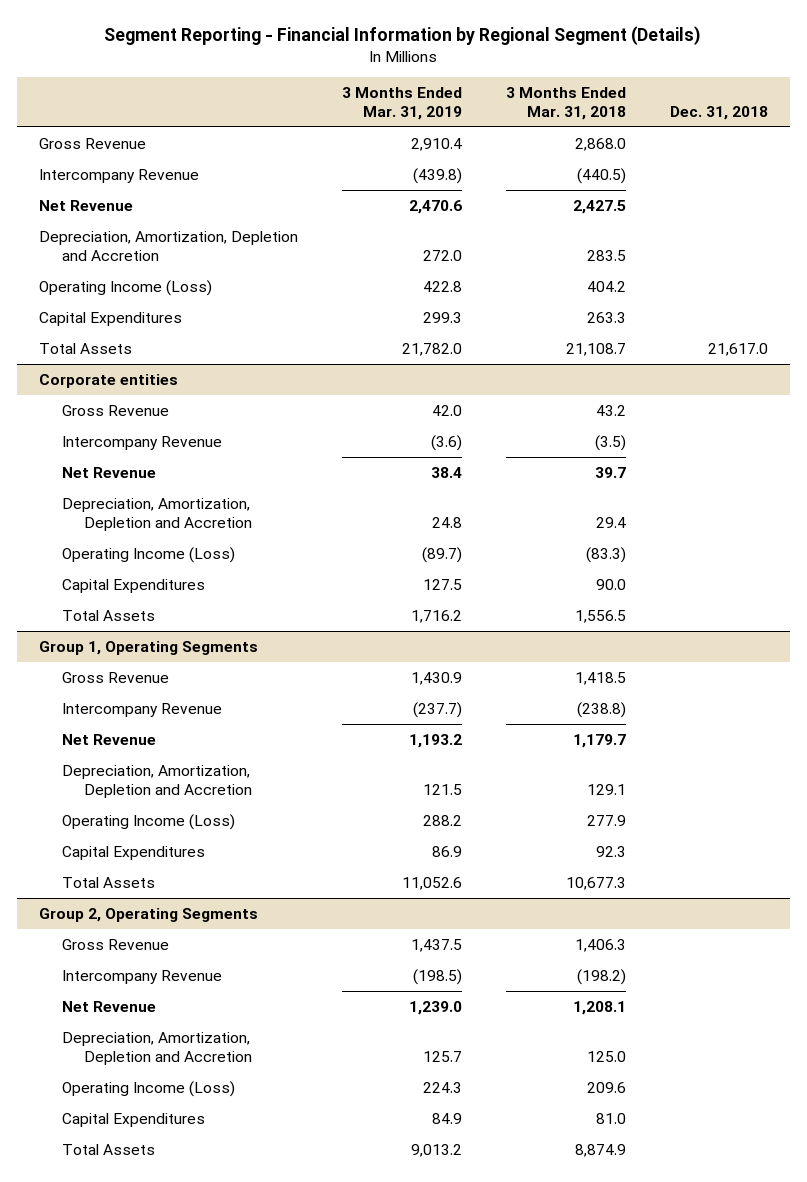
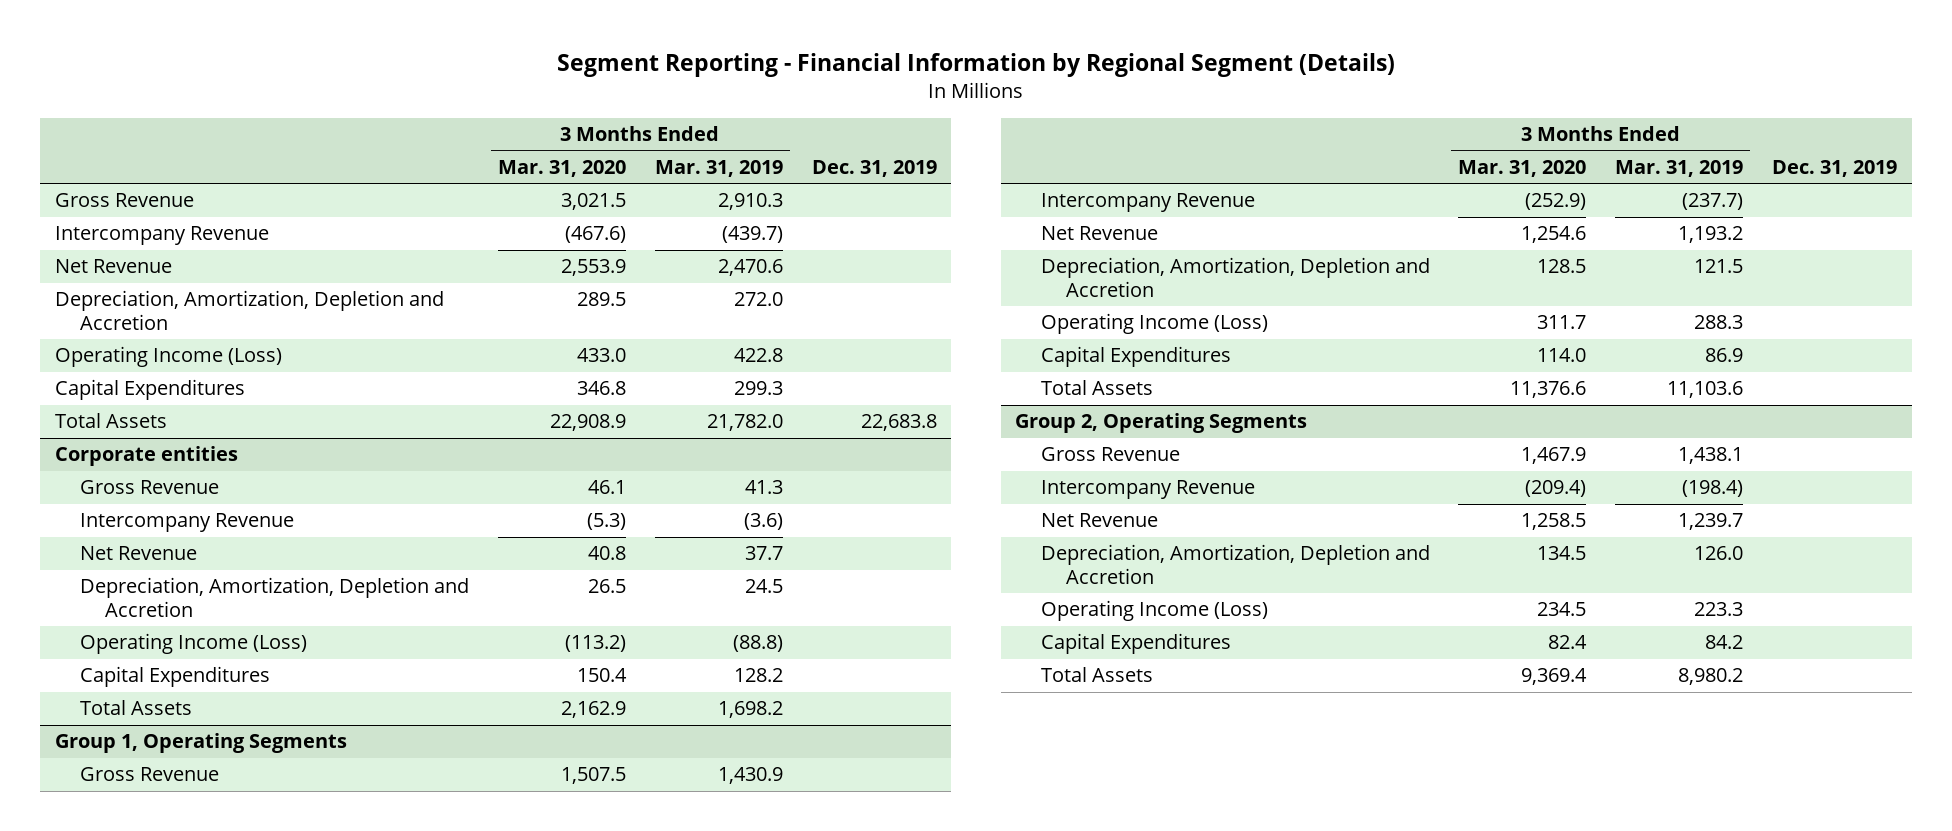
- | 3 Months Ended Mar. 31, 2019 | 3 Months Ended Mar. 31, 2018 | Dec. 31, 2018
+ | 3 Months Ended Mar. 31, 2020 | 3 Months Ended Mar. 31, 2019 | Dec. 31, 2019
- Gross Revenue | 2,910.4 | 2,868.0 |
- Intercompany Revenue | (439.8) | (440.5) |
+ Gross Revenue | 3,021.5 | 2,910.3 |
+ Intercompany Revenue | (467.6) | (439.7) |
@ Corporate entities
- Gross Revenue | 42.0 | 43.2 |
+ Gross Revenue | 46.1 | 41.3 |
- Net Revenue | 38.4 | 39.7 |
- Depreciation, Amortization, Depletion and Accretion | 24.8 | 29.4 |
- Operating Income (Loss) | (89.7) | (83.3) |
- Capital Expenditures | 127.5 | 90.0 |
- Total Assets | 1,716.2 | 1,556.5 |
+ Net Revenue | 40.8 | 37.7 |
+ Depreciation, Amortization, Depletion and Accretion | 26.5 | 24.5 |
+ Operating Income (Loss) | (113.2) | (88.8) |
+ Capital Expenditures | 150.4 | 128.2 |
+ Total Assets | 2,162.9 | 1,698.2 |
@ Group 1, Operating Segments
- Operating Income (Loss) | 288.2 | 277.9 |
+ Operating Income (Loss) | 311.7 | 288.3 |
- Total Assets | 11,052.6 | 10,677.3 |
+ Total Assets | 11,376.6 | 11,103.6 |
@ Group 2, Operating Segments
- Gross Revenue | 1,437.5 | 1,406.3 |
- Intercompany Revenue | (198.5) | (198.2) |
- Net Revenue | 1,239.0 | 1,208.1 |
- Depreciation, Amortization, Depletion and Accretion | 125.7 | 125.0 |
- Operating Income (Loss) | 224.3 | 209.6 |
- Capital Expenditures | 84.9 | 81.0 |
- Total Assets | 9,013.2 | 8,874.9 |
+ Gross Revenue | 1,467.9 | 1,438.1 |
+ Intercompany Revenue | (209.4) | (198.4) |
+ Net Revenue | 1,258.5 | 1,239.7 |
+ Depreciation, Amortization, Depletion and Accretion | 134.5 | 126.0 |
+ Operating Income (Loss) | 234.5 | 223.3 |
+ Capital Expenditures | 82.4 | 84.2 |
+ Total Assets | 9,369.4 | 8,980.2 |

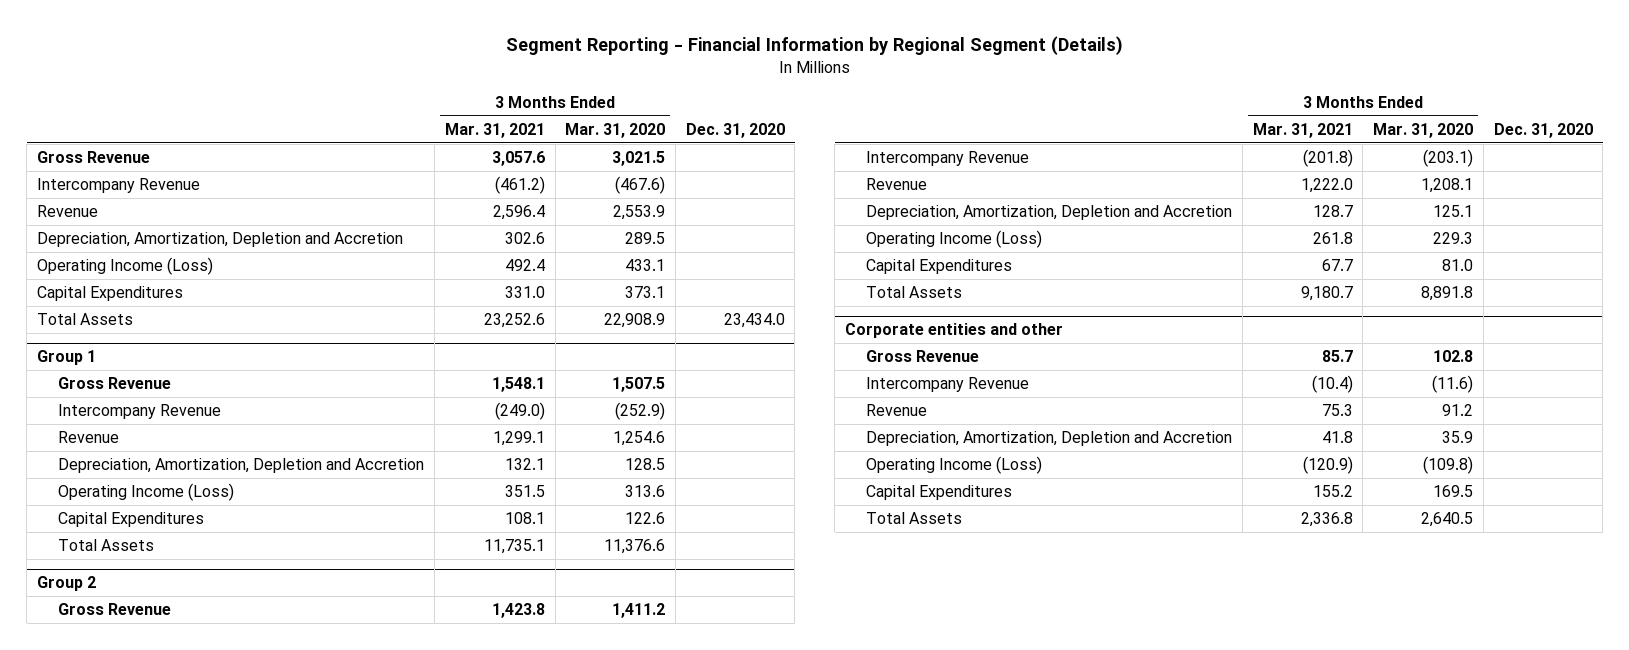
- | 3 Months Ended Mar. 31, 2020 | 3 Months Ended Mar. 31, 2019 | Dec. 31, 2019
+ | 3 Months Ended Mar. 31, 2021 | 3 Months Ended Mar. 31, 2020 | Dec. 31, 2020
- Net Revenue | 2,553.9 | 2,470.6 |
+ Revenue | 2,596.4 | 2,553.9 |
- Operating Income (Loss) | 433.0 | 422.8 |
- Capital Expenditures | 346.8 | 299.3 |
+ Operating Income (Loss) | 492.4 | 433.1 |
+ Capital Expenditures | 331.0 | 373.1 |
- Corporate entities
- Gross Revenue | 46.1 | 41.3 |
- Intercompany Revenue | (5.3) | (3.6) |
- Net Revenue | 40.8 | 37.7 |
- Depreciation, Amortization, Depletion and Accretion | 26.5 | 24.5 |
- Operating Income (Loss) | (113.2) | (88.8) |
- Capital Expenditures | 150.4 | 128.2 |
- Total Assets | 2,162.9 | 1,698.2 |
- Group 1, Operating Segments
+ Group 1
- Net Revenue | 1,254.6 | 1,193.2 |
+ Revenue | 1,299.1 | 1,254.6 |
- Operating Income (Loss) | 311.7 | 288.3 |
- Capital Expenditures | 114.0 | 86.9 |
+ Operating Income (Loss) | 351.5 | 313.6 |
+ Capital Expenditures | 108.1 | 122.6 |
- Group 2, Operating Segments
- Gross Revenue | 1,467.9 | 1,438.1 |
- Intercompany Revenue | (209.4) | (198.4) |
- Net Revenue | 1,258.5 | 1,239.7 |
- Depreciation, Amortization, Depletion and Accretion | 134.5 | 126.0 |
- Operating Income (Loss) | 234.5 | 223.3 |
- Capital Expenditures | 82.4 | 84.2 |
- Total Assets | 9,369.4 | 8,980.2 |
+ Group 2
+ Gross Revenue | 1,423.8 | 1,411.2 |
+ Intercompany Revenue | (201.8) | (203.1) |
+ Revenue | 1,222.0 | 1,208.1 |
+ Depreciation, Amortization, Depletion and Accretion | 128.7 | 125.1 |
+ Operating Income (Loss) | 261.8 | 229.3 |
+ Capital Expenditures | 67.7 | 81.0 |
+ Total Assets | 9,180.7 | 8,891.8 |
+ Corporate entities and other
+ Gross Revenue | 85.7 | 102.8 |
+ Intercompany Revenue | (10.4) | (11.6) |
+ Revenue | 75.3 | 91.2 |
+ Depreciation, Amortization, Depletion and Accretion | 41.8 | 35.9 |
+ Operating Income (Loss) | (120.9) | (109.8) |
+ Capital Expenditures | 155.2 | 169.5 |
+ Total Assets | 2,336.8 | 2,640.5 |

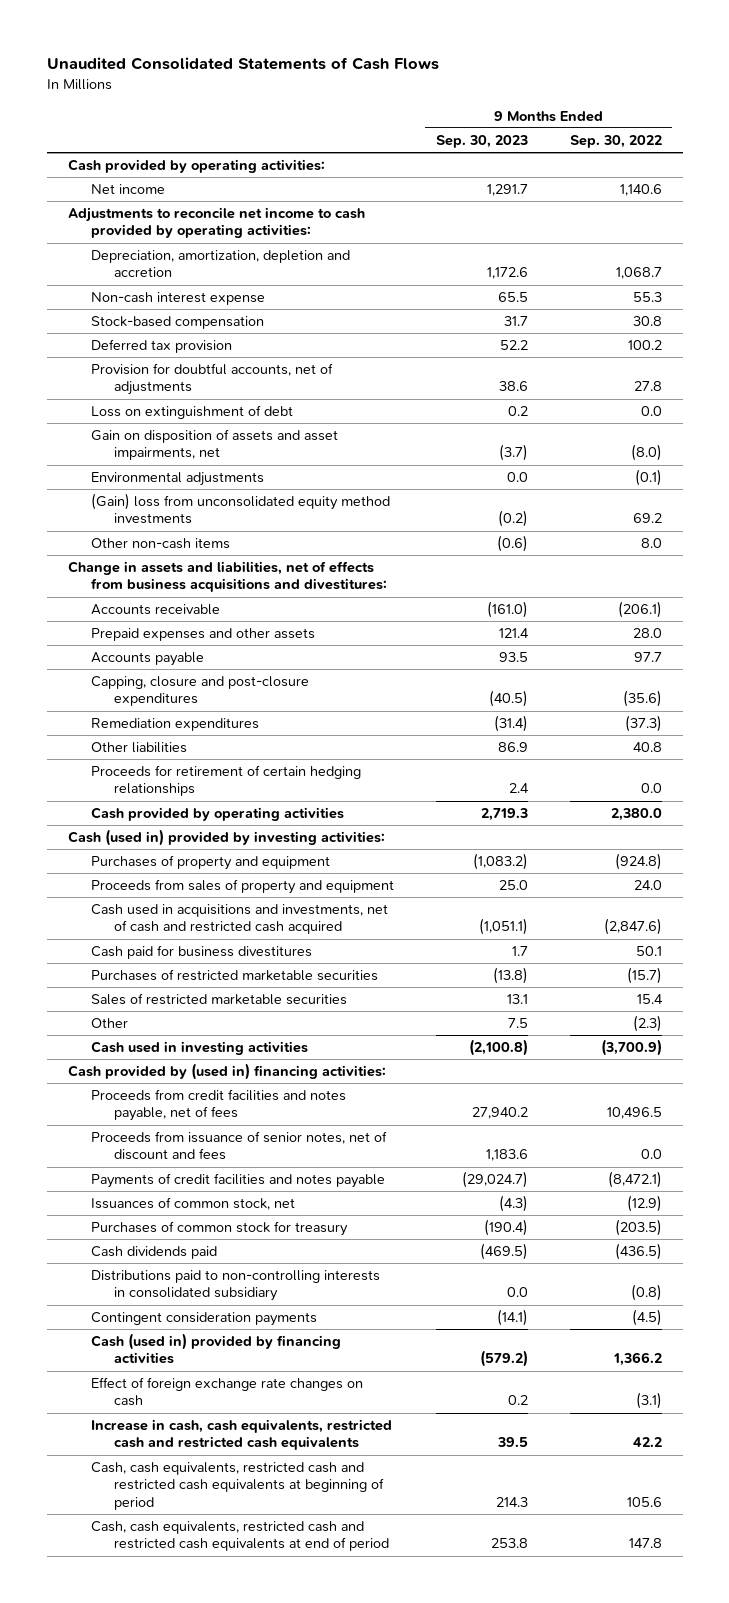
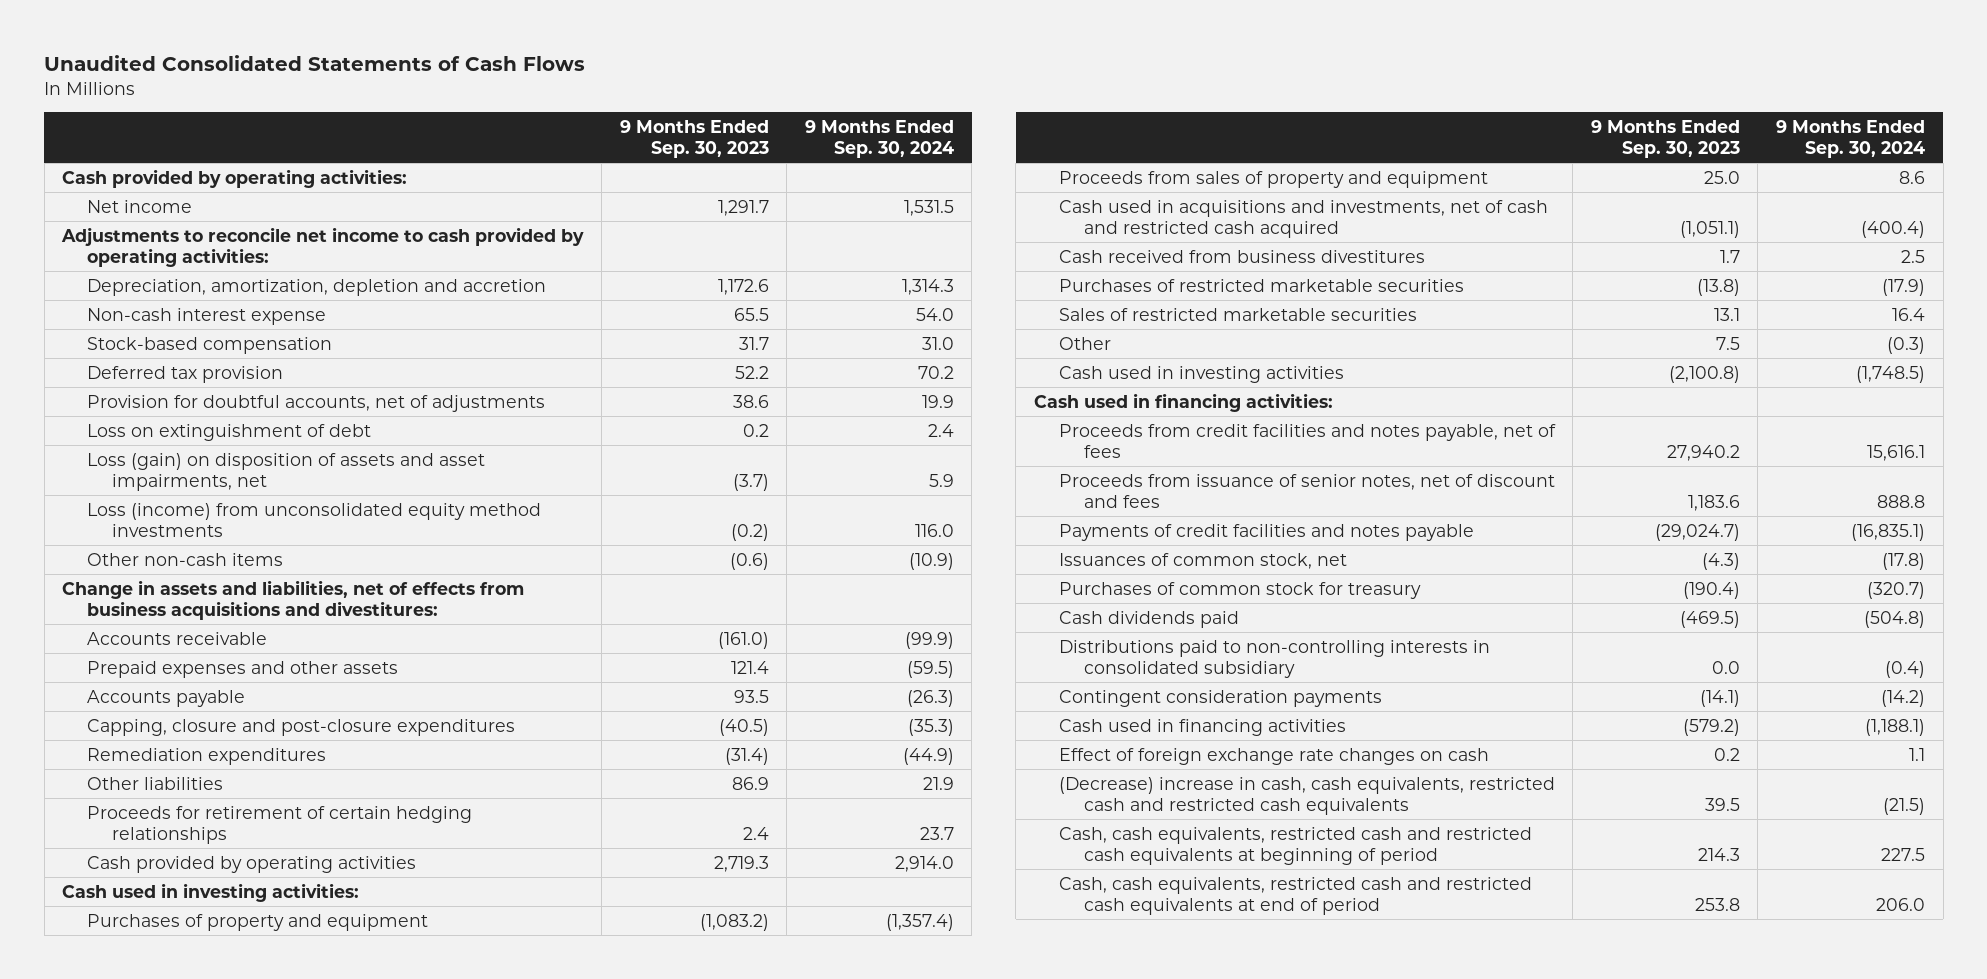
- | 9 Months Ended Sep. 30, 2023 | 9 Months Ended Sep. 30, 2022
+ | 9 Months Ended Sep. 30, 2023 | 9 Months Ended Sep. 30, 2024
- Gain on disposition of assets and asset impairments, net | (3.7) | (8.0)
- Environmental adjustments | 0.0 | (0.1)
- (Gain) loss from unconsolidated equity method investments | (0.2) | 69.2
+ Loss (gain) on disposition of assets and asset impairments, net | (3.7) | 5.9
+ Loss (income) from unconsolidated equity method investments | (0.2) | 116.0
- Cash (used in) provided by investing activities:
+ Cash used in investing activities:
- Cash paid for business divestitures | 1.7 | 50.1
+ Cash received from business divestitures | 1.7 | 2.5
- Cash provided by (used in) financing activities:
+ Cash used in financing activities:
- Cash (used in) provided by financing activities | (579.2) | 1,366.2
+ Cash used in financing activities | (579.2) | (1,188.1)
- Increase in cash, cash equivalents, restricted cash and restricted cash equivalents | 39.5 | 42.2
+ (Decrease) increase in cash, cash equivalents, restricted cash and restricted cash equivalents | 39.5 | (21.5)

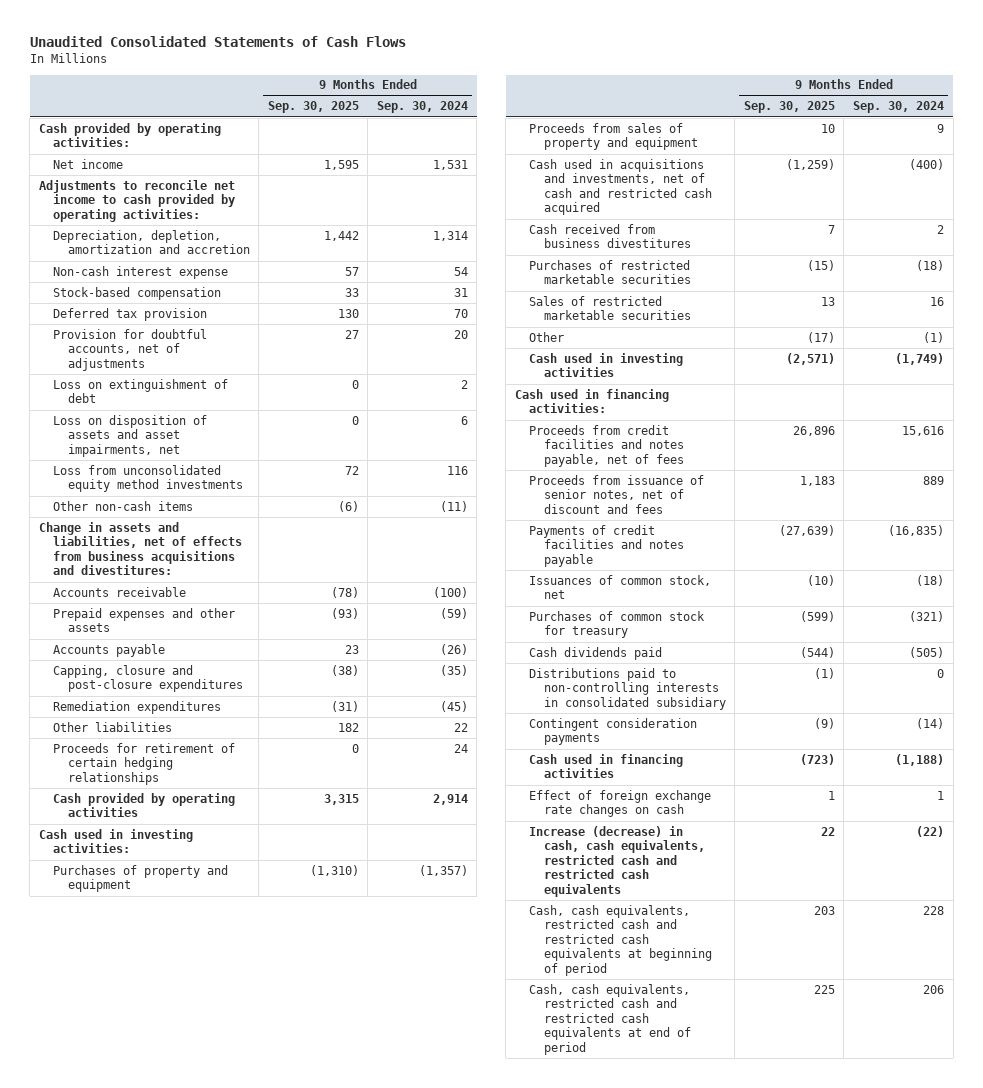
- | 9 Months Ended Sep. 30, 2023 | 9 Months Ended Sep. 30, 2024
+ | 9 Months Ended Sep. 30, 2025 | 9 Months Ended Sep. 30, 2024
- Net income | 1,291.7 | 1,531.5
+ Net income | 1,595 | 1,531
- Depreciation, amortization, depletion and accretion | 1,172.6 | 1,314.3
- Non-cash interest expense | 65.5 | 54.0
- Stock-based compensation | 31.7 | 31.0
- Deferred tax provision | 52.2 | 70.2
- Provision for doubtful accounts, net of adjustments | 38.6 | 19.9
- Loss on extinguishment of debt | 0.2 | 2.4
- Loss (gain) on disposition of assets and asset impairments, net | (3.7) | 5.9
- Loss (income) from unconsolidated equity method investments | (0.2) | 116.0
- Other non-cash items | (0.6) | (10.9)
+ Depreciation, depletion, amortization and accretion | 1,442 | 1,314
+ Non-cash interest expense | 57 | 54
+ Stock-based compensation | 33 | 31
+ Deferred tax provision | 130 | 70
+ Provision for doubtful accounts, net of adjustments | 27 | 20
+ Loss on extinguishment of debt | 0 | 2
+ Loss on disposition of assets and asset impairments, net | 0 | 6
+ Loss from unconsolidated equity method investments | 72 | 116
+ Other non-cash items | (6) | (11)
- Accounts receivable | (161.0) | (99.9)
- Prepaid expenses and other assets | 121.4 | (59.5)
- Accounts payable | 93.5 | (26.3)
- Capping, closure and post-closure expenditures | (40.5) | (35.3)
- Remediation expenditures | (31.4) | (44.9)
- Other liabilities | 86.9 | 21.9
- Proceeds for retirement of certain hedging relationships | 2.4 | 23.7
- Cash provided by operating activities | 2,719.3 | 2,914.0
+ Accounts receivable | (78) | (100)
+ Prepaid expenses and other assets | (93) | (59)
+ Accounts payable | 23 | (26)
+ Capping, closure and post-closure expenditures | (38) | (35)
+ Remediation expenditures | (31) | (45)
+ Other liabilities | 182 | 22
+ Proceeds for retirement of certain hedging relationships | 0 | 24
+ Cash provided by operating activities | 3,315 | 2,914
- Purchases of property and equipment | (1,083.2) | (1,357.4)
- Proceeds from sales of property and equipment | 25.0 | 8.6
- Cash used in acquisitions and investments, net of cash and restricted cash acquired | (1,051.1) | (400.4)
- Cash received from business divestitures | 1.7 | 2.5
- Purchases of restricted marketable securities | (13.8) | (17.9)
- Sales of restricted marketable securities | 13.1 | 16.4
- Other | 7.5 | (0.3)
- Cash used in investing activities | (2,100.8) | (1,748.5)
+ Purchases of property and equipment | (1,310) | (1,357)
+ Proceeds from sales of property and equipment | 10 | 9
+ Cash used in acquisitions and investments, net of cash and restricted cash acquired | (1,259) | (400)
+ Cash received from business divestitures | 7 | 2
+ Purchases of restricted marketable securities | (15) | (18)
+ Sales of restricted marketable securities | 13 | 16
+ Other | (17) | (1)
+ Cash used in investing activities | (2,571) | (1,749)
- Proceeds from credit facilities and notes payable, net of fees | 27,940.2 | 15,616.1
- Proceeds from issuance of senior notes, net of discount and fees | 1,183.6 | 888.8
- Payments of credit facilities and notes payable | (29,024.7) | (16,835.1)
- Issuances of common stock, net | (4.3) | (17.8)
- Purchases of common stock for treasury | (190.4) | (320.7)
- Cash dividends paid | (469.5) | (504.8)
- Distributions paid to non-controlling interests in consolidated subsidiary | 0.0 | (0.4)
- Contingent consideration payments | (14.1) | (14.2)
- Cash used in financing activities | (579.2) | (1,188.1)
- Effect of foreign exchange rate changes on cash | 0.2 | 1.1
- (Decrease) increase in cash, cash equivalents, restricted cash and restricted cash equivalents | 39.5 | (21.5)
- Cash, cash equivalents, restricted cash and restricted cash equivalents at beginning of period | 214.3 | 227.5
- Cash, cash equivalents, restricted cash and restricted cash equivalents at end of period | 253.8 | 206.0
+ Proceeds from credit facilities and notes payable, net of fees | 26,896 | 15,616
+ Proceeds from issuance of senior notes, net of discount and fees | 1,183 | 889
+ Payments of credit facilities and notes payable | (27,639) | (16,835)
+ Issuances of common stock, net | (10) | (18)
+ Purchases of common stock for treasury | (599) | (321)
+ Cash dividends paid | (544) | (505)
+ Distributions paid to non-controlling interests in consolidated subsidiary | (1) | 0
+ Contingent consideration payments | (9) | (14)
+ Cash used in financing activities | (723) | (1,188)
+ Effect of foreign exchange rate changes on cash | 1 | 1
+ Increase (decrease) in cash, cash equivalents, restricted cash and restricted cash equivalents | 22 | (22)
+ Cash, cash equivalents, restricted cash and restricted cash equivalents at beginning of period | 203 | 228
+ Cash, cash equivalents, restricted cash and restricted cash equivalents at end of period | 225 | 206

